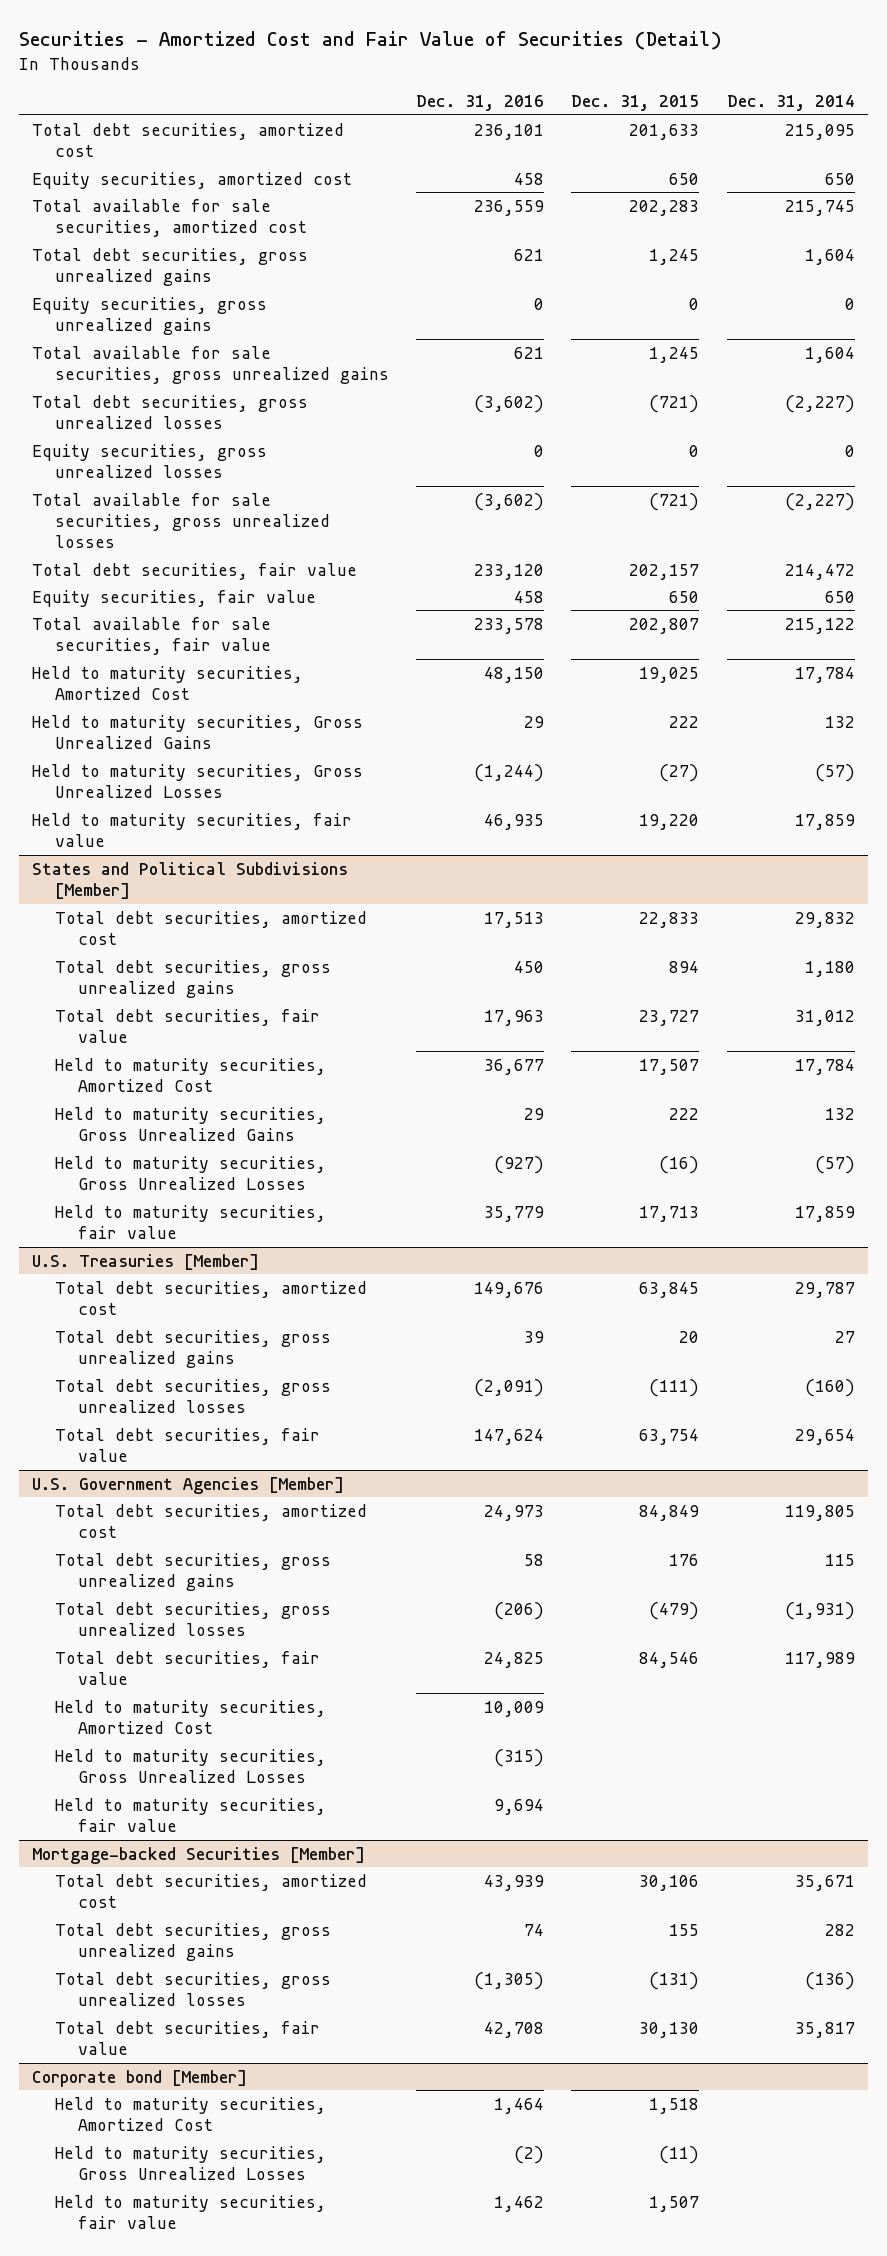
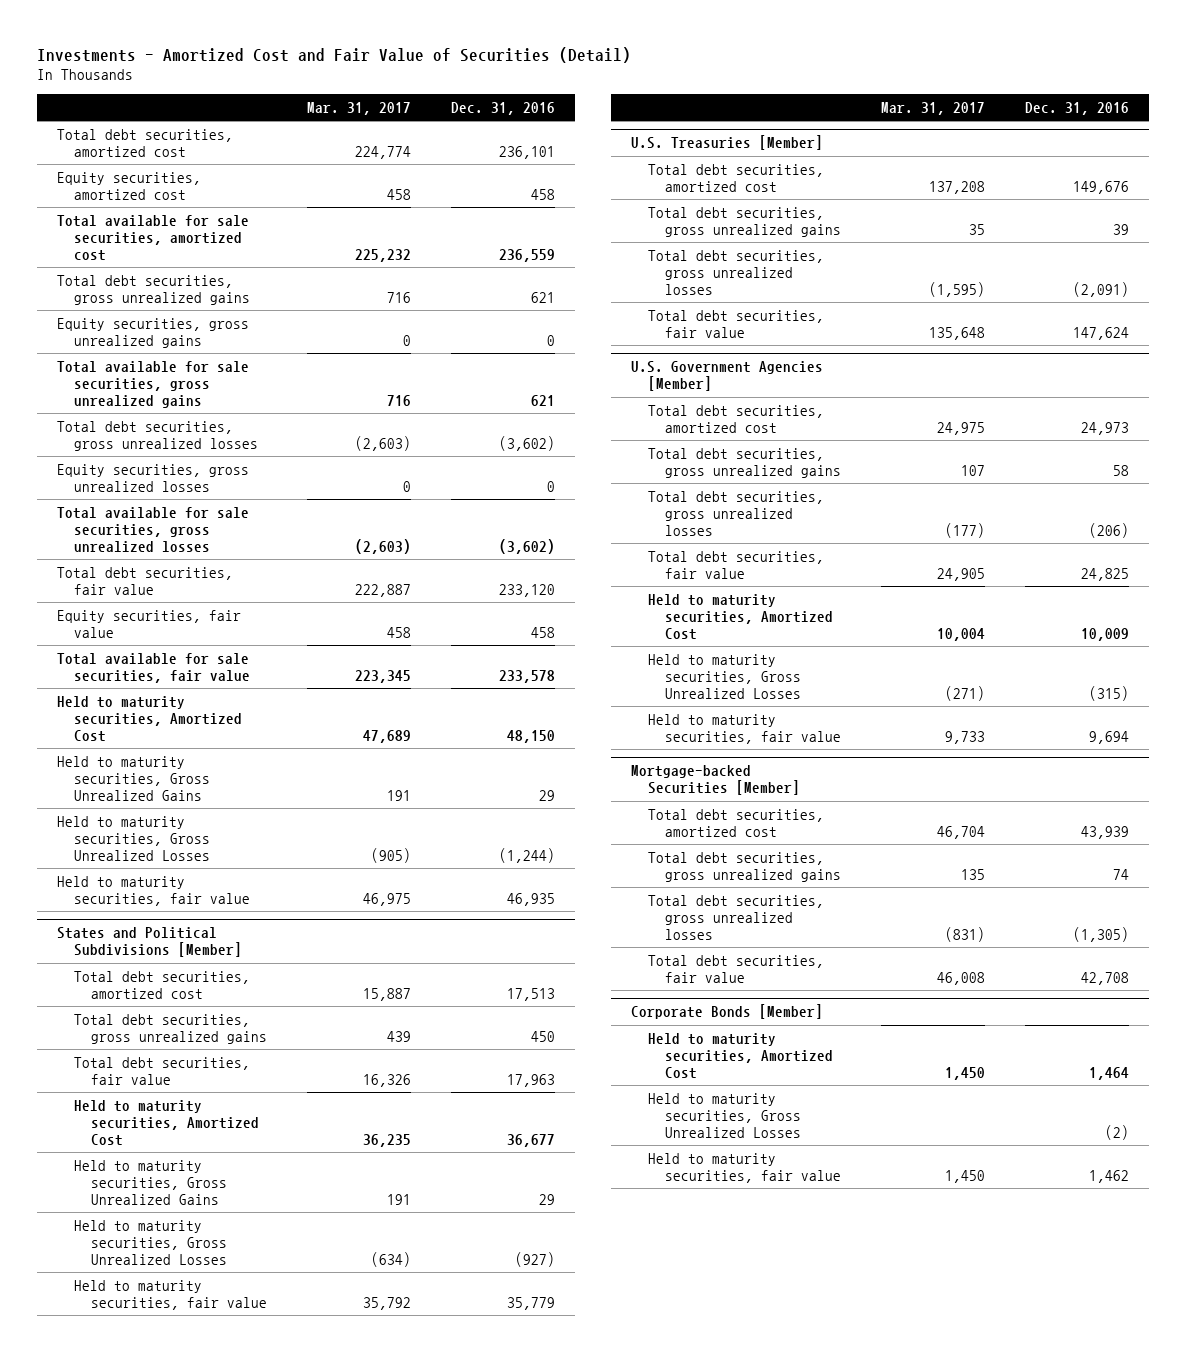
- Securities - Amortized Cost and Fair Value of Securities (Detail)
+ Investments - Amortized Cost and Fair Value of Securities (Detail)
- | Dec. 31, 2016 | Dec. 31, 2015 | Dec. 31, 2014
+ | Mar. 31, 2017 | Dec. 31, 2016
- Corporate bond [Member]
+ Corporate Bonds [Member]

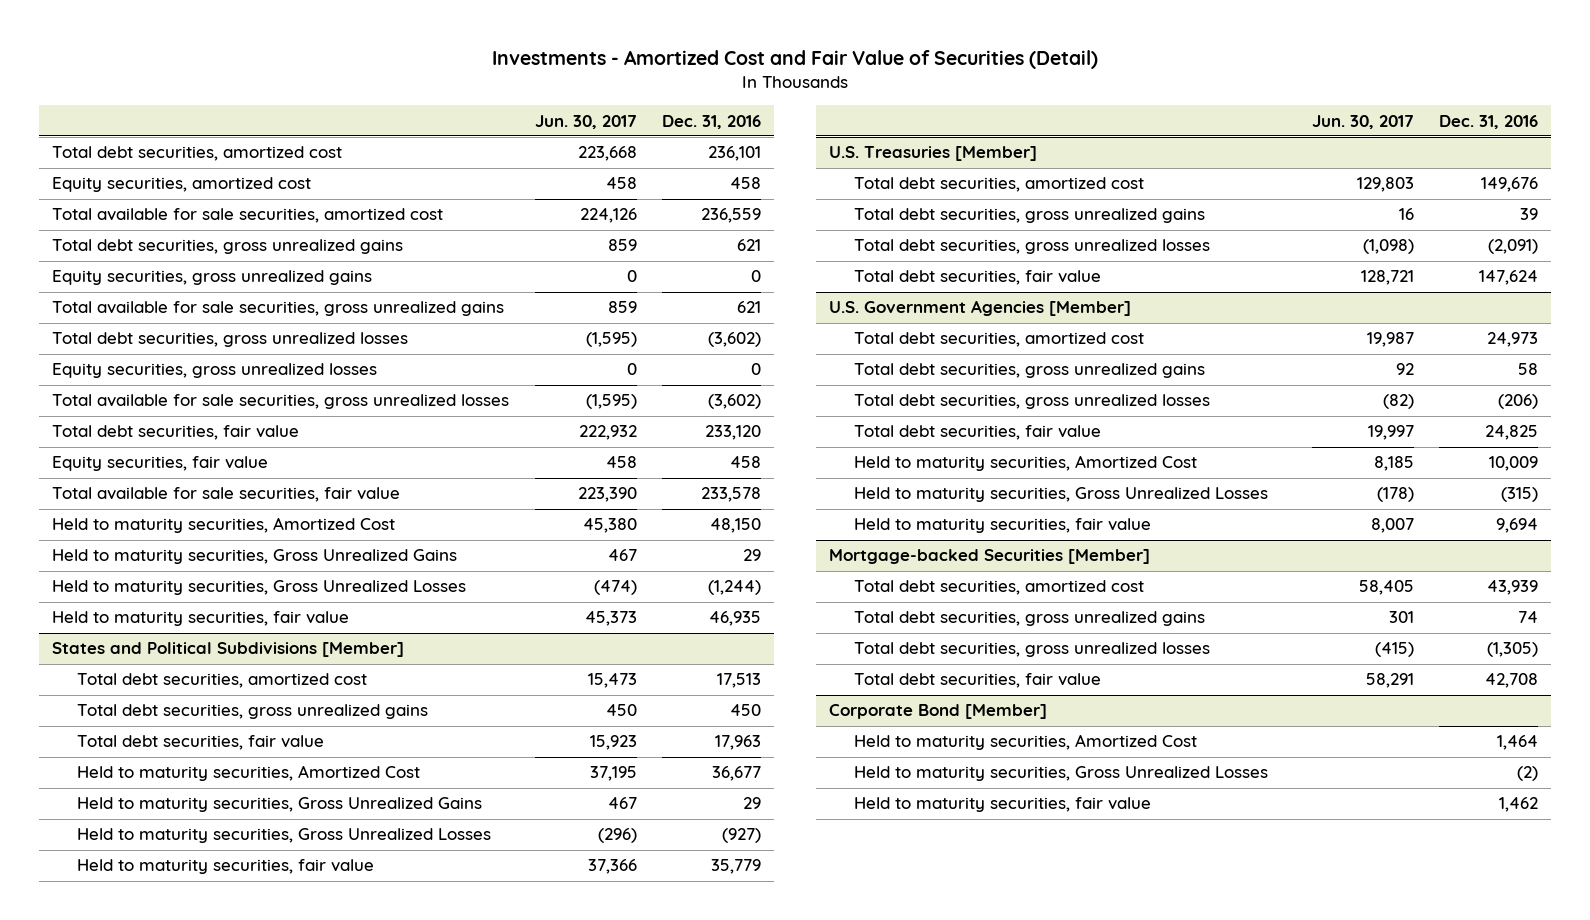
- | Mar. 31, 2017 | Dec. 31, 2016
+ | Jun. 30, 2017 | Dec. 31, 2016
- Corporate Bonds [Member]
+ Corporate Bond [Member]

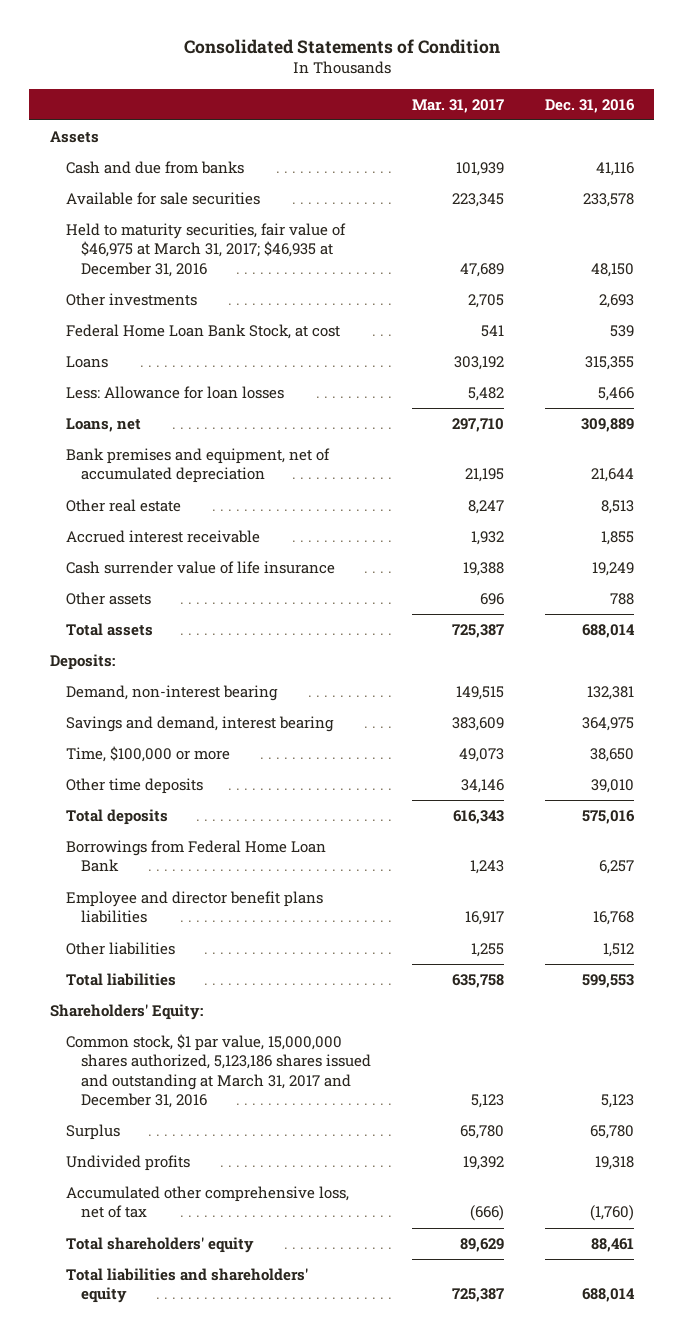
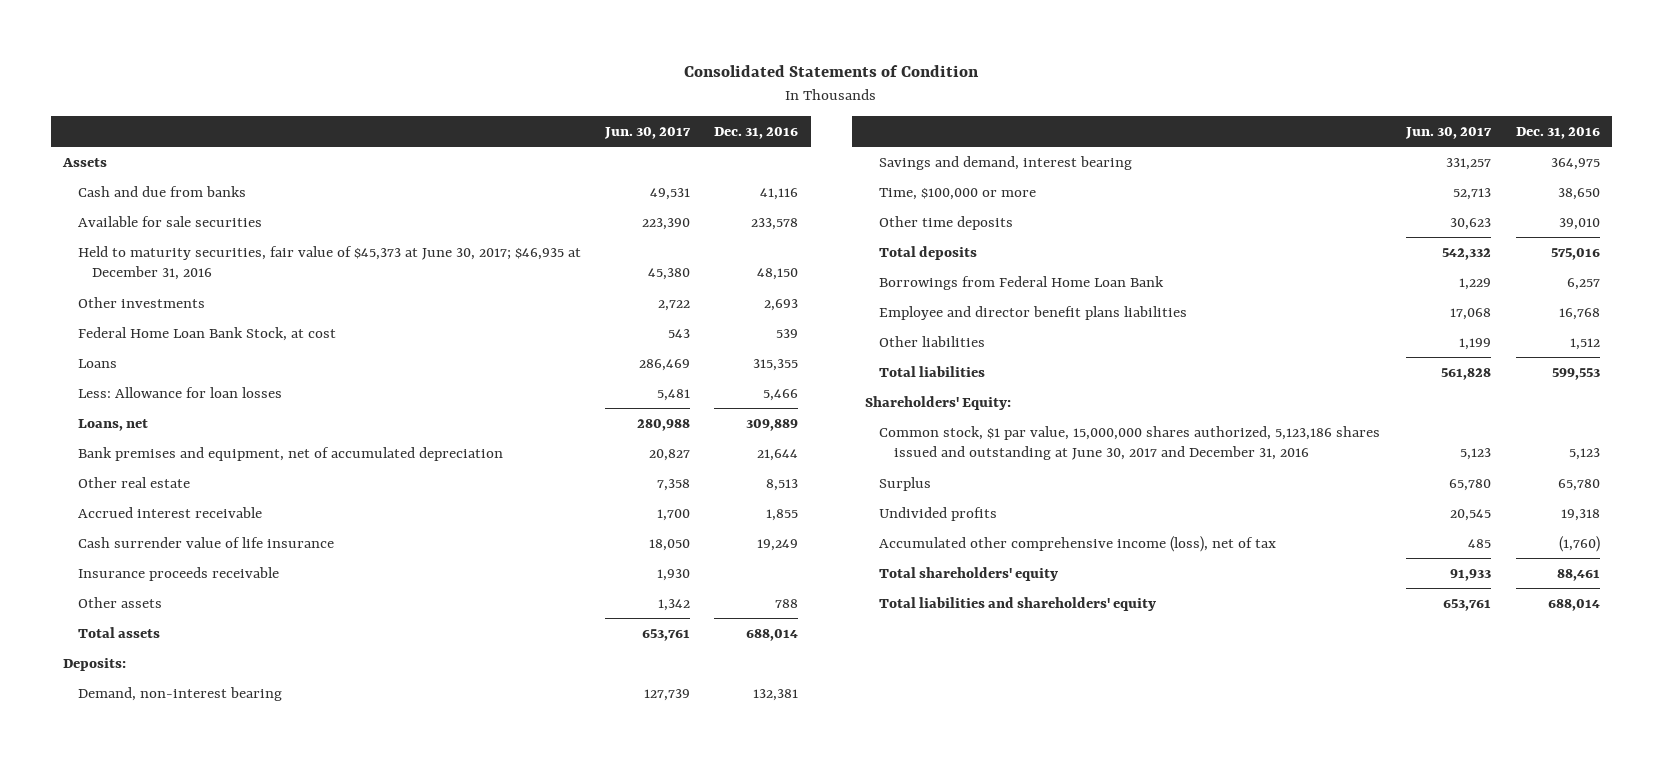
- | Mar. 31, 2017 | Dec. 31, 2016
+ | Jun. 30, 2017 | Dec. 31, 2016
- Held to maturity securities, fair value of $46,975 at March 31, 2017; $46,935 at December 31, 2016 | 47,689 | 48,150
+ Held to maturity securities, fair value of $45,373 at June 30, 2017; $46,935 at December 31, 2016 | 45,380 | 48,150
+ Insurance proceeds receivable | 1,930 |
- Common stock, $1 par value, 15,000,000 shares authorized, 5,123,186 shares issued and outstanding at March 31, 2017 and December 31, 2016 | 5,123 | 5,123
+ Common stock, $1 par value, 15,000,000 shares authorized, 5,123,186 shares issued and outstanding at June 30, 2017 and December 31, 2016 | 5,123 | 5,123
- Accumulated other comprehensive loss, net of tax | (666) | (1,760)
+ Accumulated other comprehensive income (loss), net of tax | 485 | (1,760)

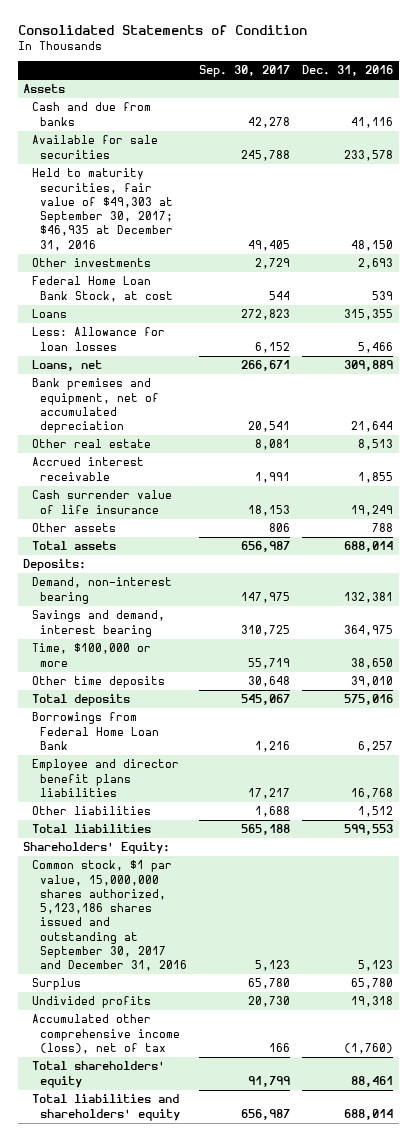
- | Jun. 30, 2017 | Dec. 31, 2016
+ | Sep. 30, 2017 | Dec. 31, 2016
- Held to maturity securities, fair value of $45,373 at June 30, 2017; $46,935 at December 31, 2016 | 45,380 | 48,150
+ Held to maturity securities, fair value of $49,303 at September 30, 2017; $46,935 at December 31, 2016 | 49,405 | 48,150
- Insurance proceeds receivable | 1,930 |
- Common stock, $1 par value, 15,000,000 shares authorized, 5,123,186 shares issued and outstanding at June 30, 2017 and December 31, 2016 | 5,123 | 5,123
+ Common stock, $1 par value, 15,000,000 shares authorized, 5,123,186 shares issued and outstanding at September 30, 2017 and December 31, 2016 | 5,123 | 5,123

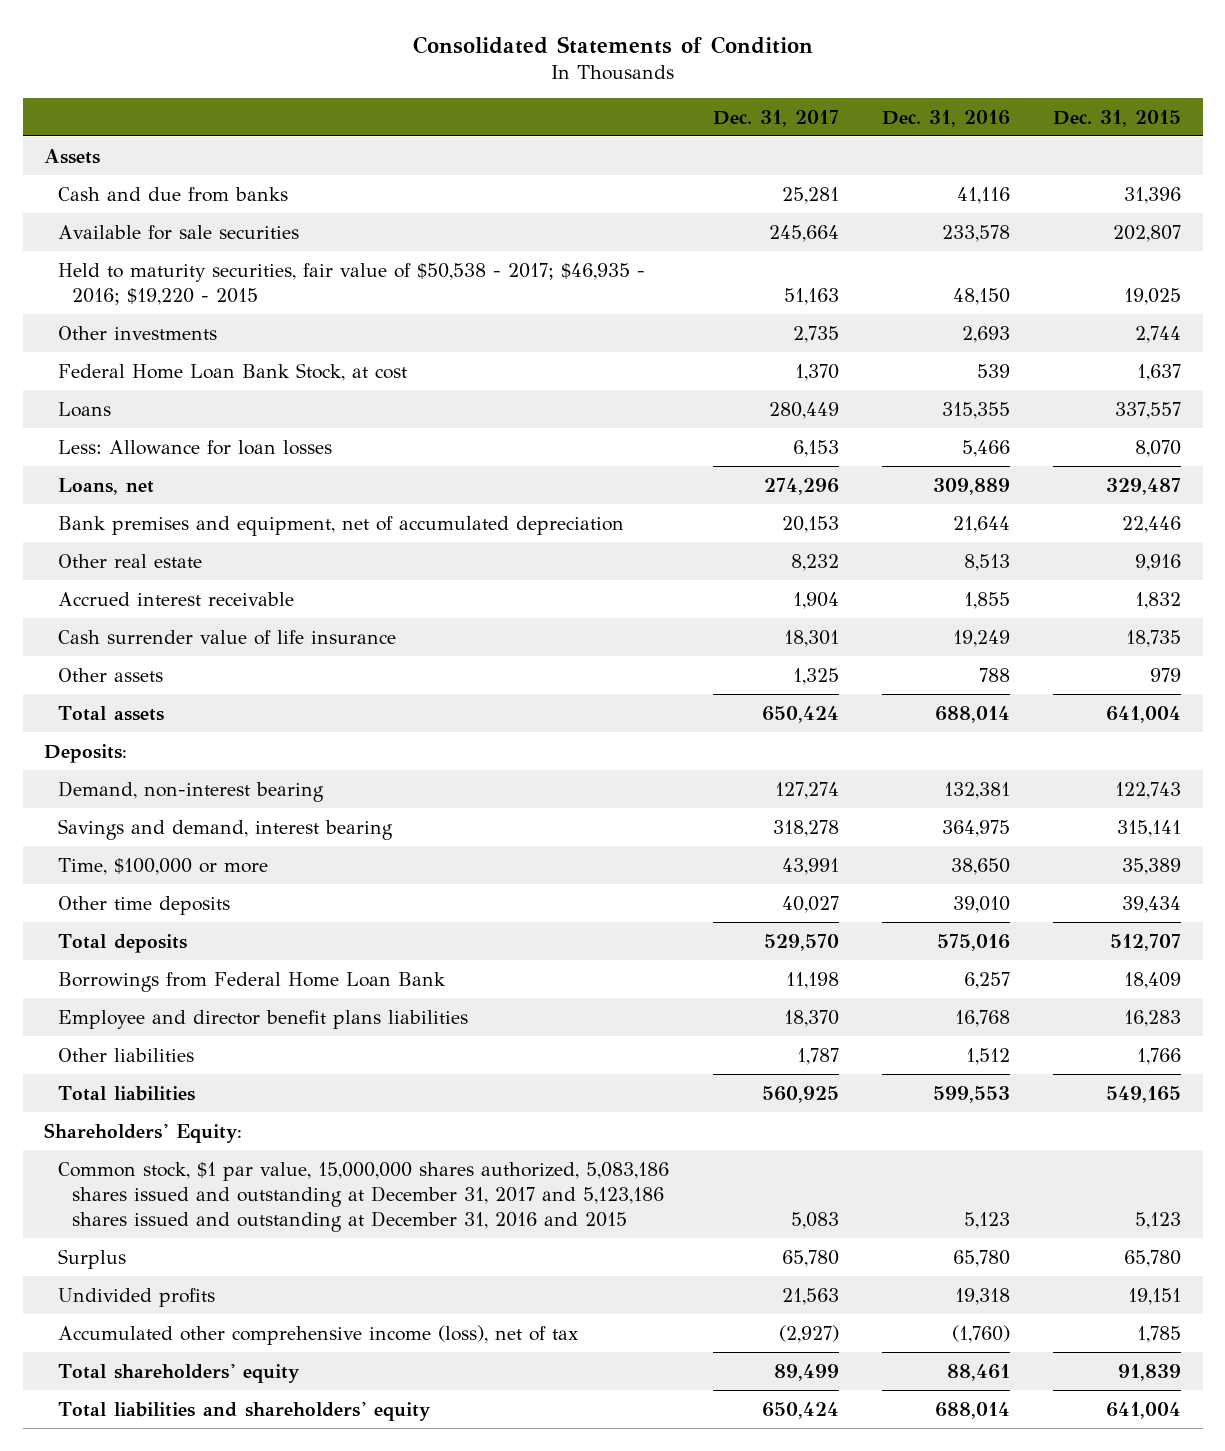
- | Sep. 30, 2017 | Dec. 31, 2016
+ | Dec. 31, 2017 | Dec. 31, 2016 | Dec. 31, 2015
- Held to maturity securities, fair value of $49,303 at September 30, 2017; $46,935 at December 31, 2016 | 49,405 | 48,150
+ Held to maturity securities, fair value of $50,538 - 2017; $46,935 - 2016; $19,220 - 2015 | 51,163 | 48,150 | 19,025
- Common stock, $1 par value, 15,000,000 shares authorized, 5,123,186 shares issued and outstanding at September 30, 2017 and December 31, 2016 | 5,123 | 5,123
+ Common stock, $1 par value, 15,000,000 shares authorized, 5,083,186 shares issued and outstanding at December 31, 2017 and 5,123,186 shares issued and outstanding at December 31, 2016 and 2015 | 5,083 | 5,123 | 5,123

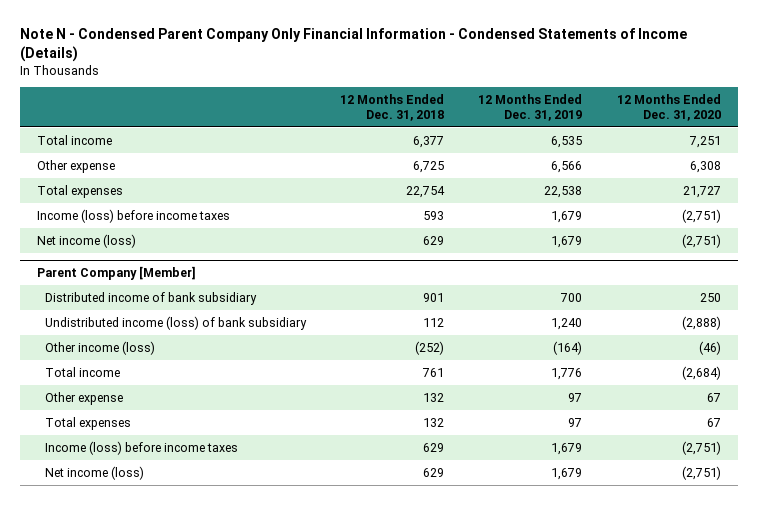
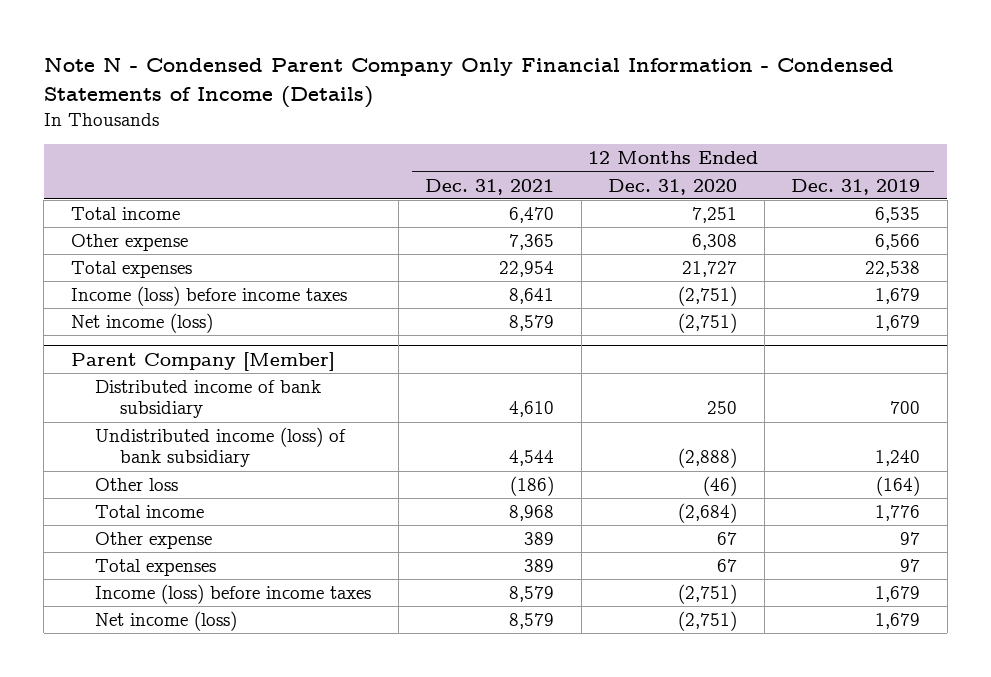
- | 12 Months Ended Dec. 31, 2018 | 12 Months Ended Dec. 31, 2019 | 12 Months Ended Dec. 31, 2020
+ | 12 Months Ended Dec. 31, 2021 | 12 Months Ended Dec. 31, 2020 | 12 Months Ended Dec. 31, 2019
@ Parent Company [Member]
- Other income (loss) | (252) | (164) | (46)
+ Other loss | (186) | (46) | (164)

